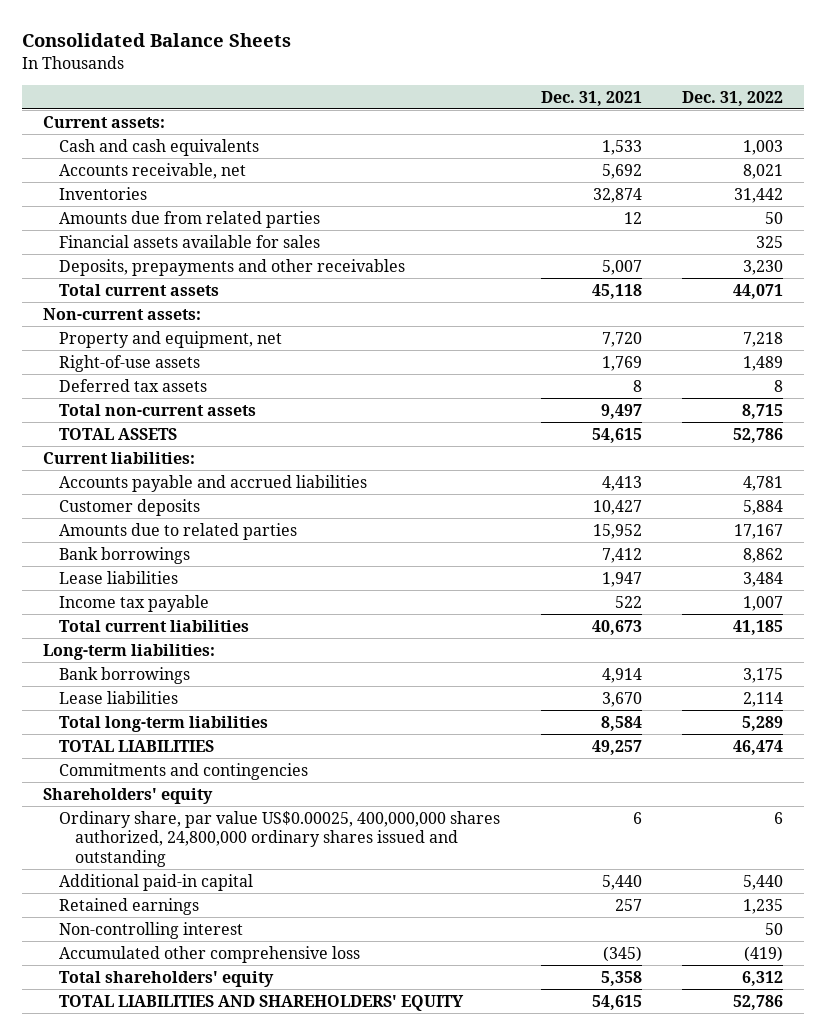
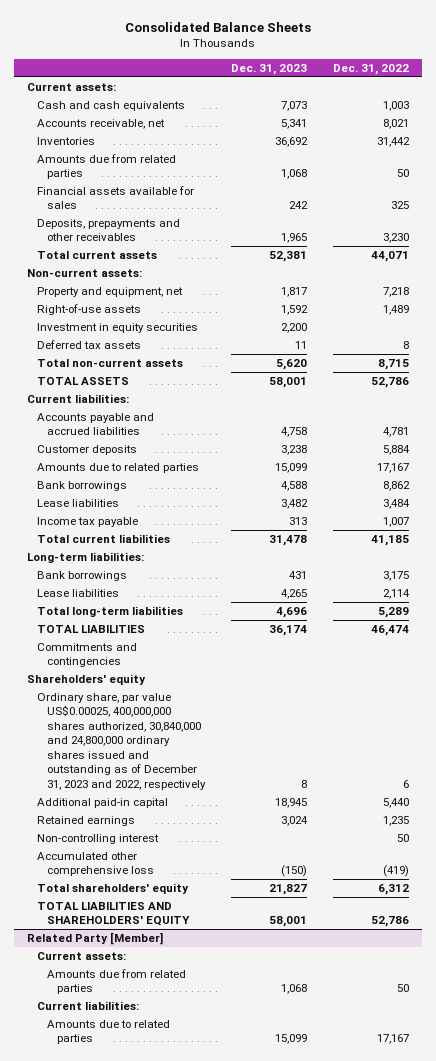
- | Dec. 31, 2021 | Dec. 31, 2022
+ | Dec. 31, 2023 | Dec. 31, 2022
+ Investment in equity securities | 2,200 |
- Ordinary share, par value US$0.00025, 400,000,000 shares authorized, 24,800,000 ordinary shares issued and outstanding | 6 | 6
+ Ordinary share, par value US$0.00025, 400,000,000 shares authorized, 30,840,000 and 24,800,000 ordinary shares issued and outstanding as of December 31, 2023 and 2022, respectively | 8 | 6
+ Related Party [Member]
+ Current assets:
+ Amounts due from related parties | 1,068 | 50
+ Current liabilities:
+ Amounts due to related parties | 15,099 | 17,167

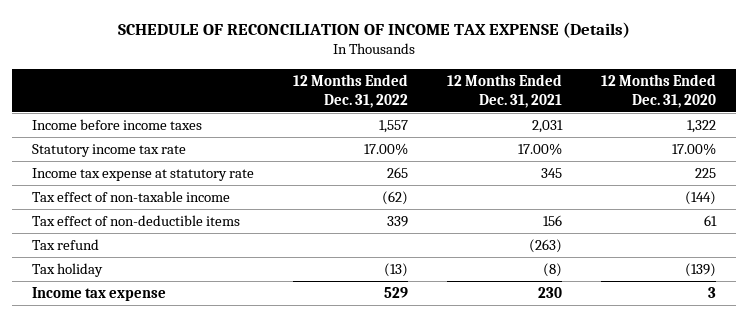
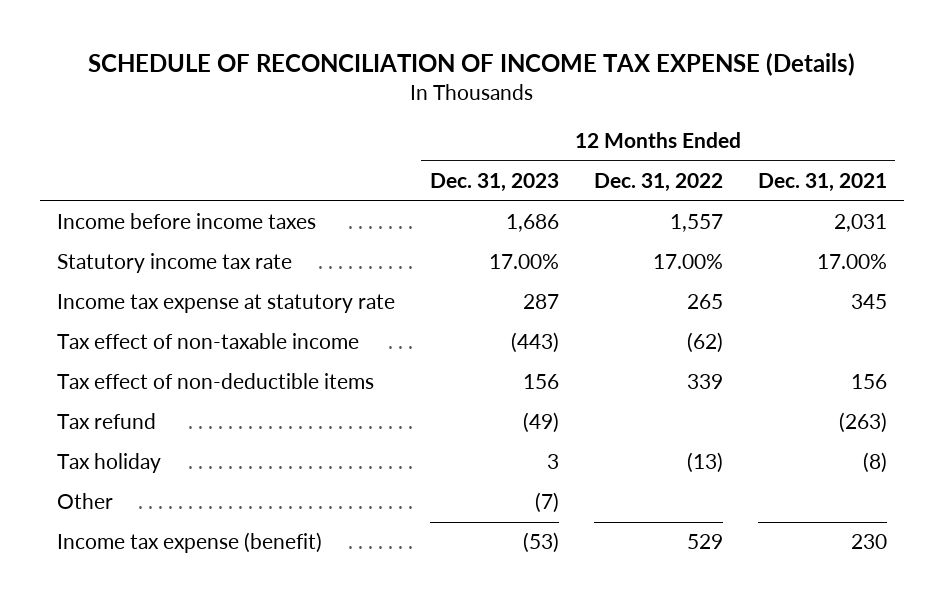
- | 12 Months Ended Dec. 31, 2022 | 12 Months Ended Dec. 31, 2021 | 12 Months Ended Dec. 31, 2020
+ | 12 Months Ended Dec. 31, 2023 | 12 Months Ended Dec. 31, 2022 | 12 Months Ended Dec. 31, 2021
- Income tax expense | 529 | 230 | 3
+ Other | (7) | |
+ Income tax expense (benefit) | (53) | 529 | 230

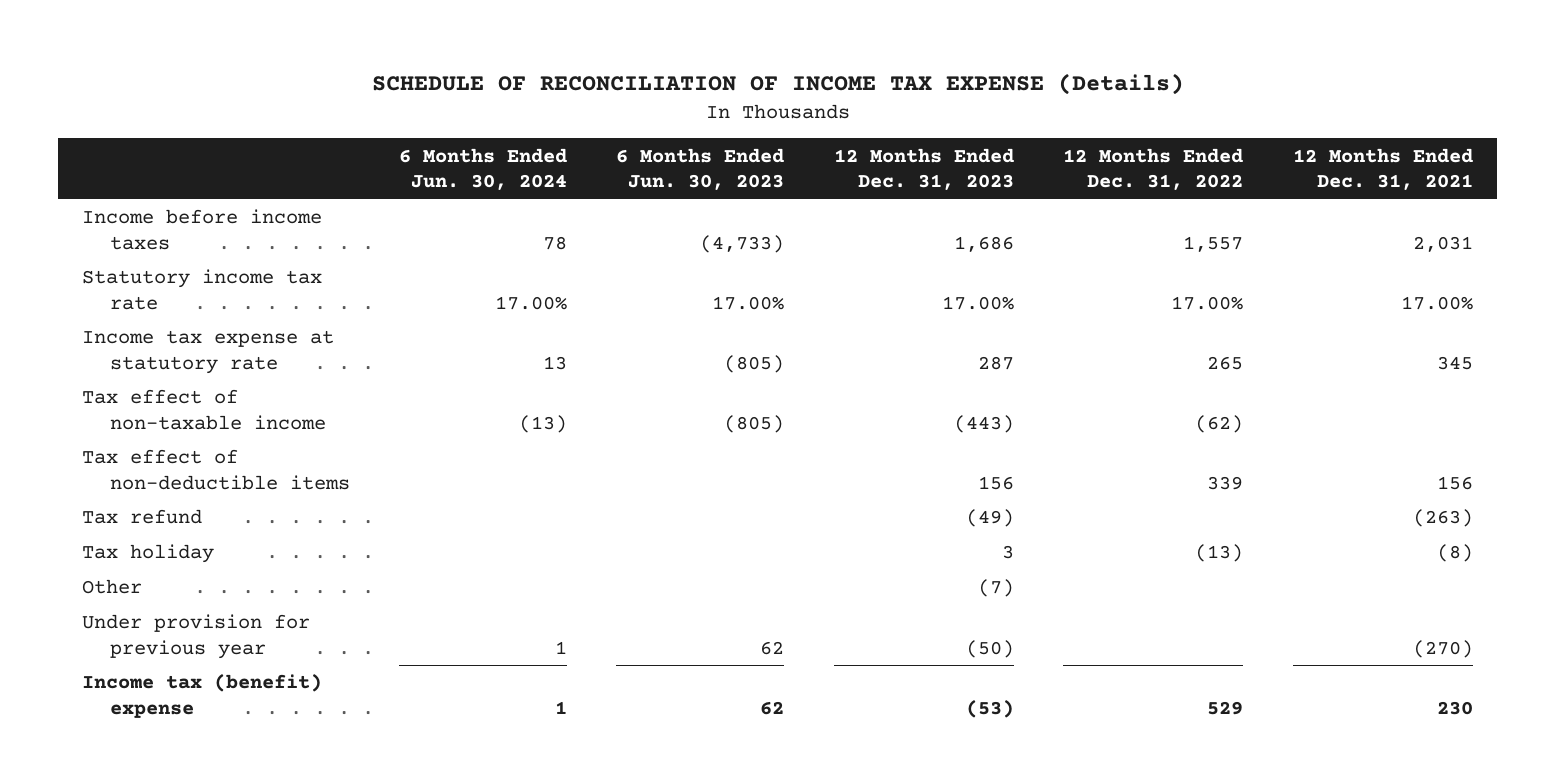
- | 12 Months Ended Dec. 31, 2023 | 12 Months Ended Dec. 31, 2022 | 12 Months Ended Dec. 31, 2021
+ | 6 Months Ended Jun. 30, 2024 | 6 Months Ended Jun. 30, 2023 | 12 Months Ended Dec. 31, 2023 | 12 Months Ended Dec. 31, 2022 | 12 Months Ended Dec. 31, 2021
- Income tax expense (benefit) | (53) | 529 | 230
+ Under provision for previous year | 1 | 62 | (50) | | (270)
+ Income tax (benefit) expense | 1 | 62 | (53) | 529 | 230

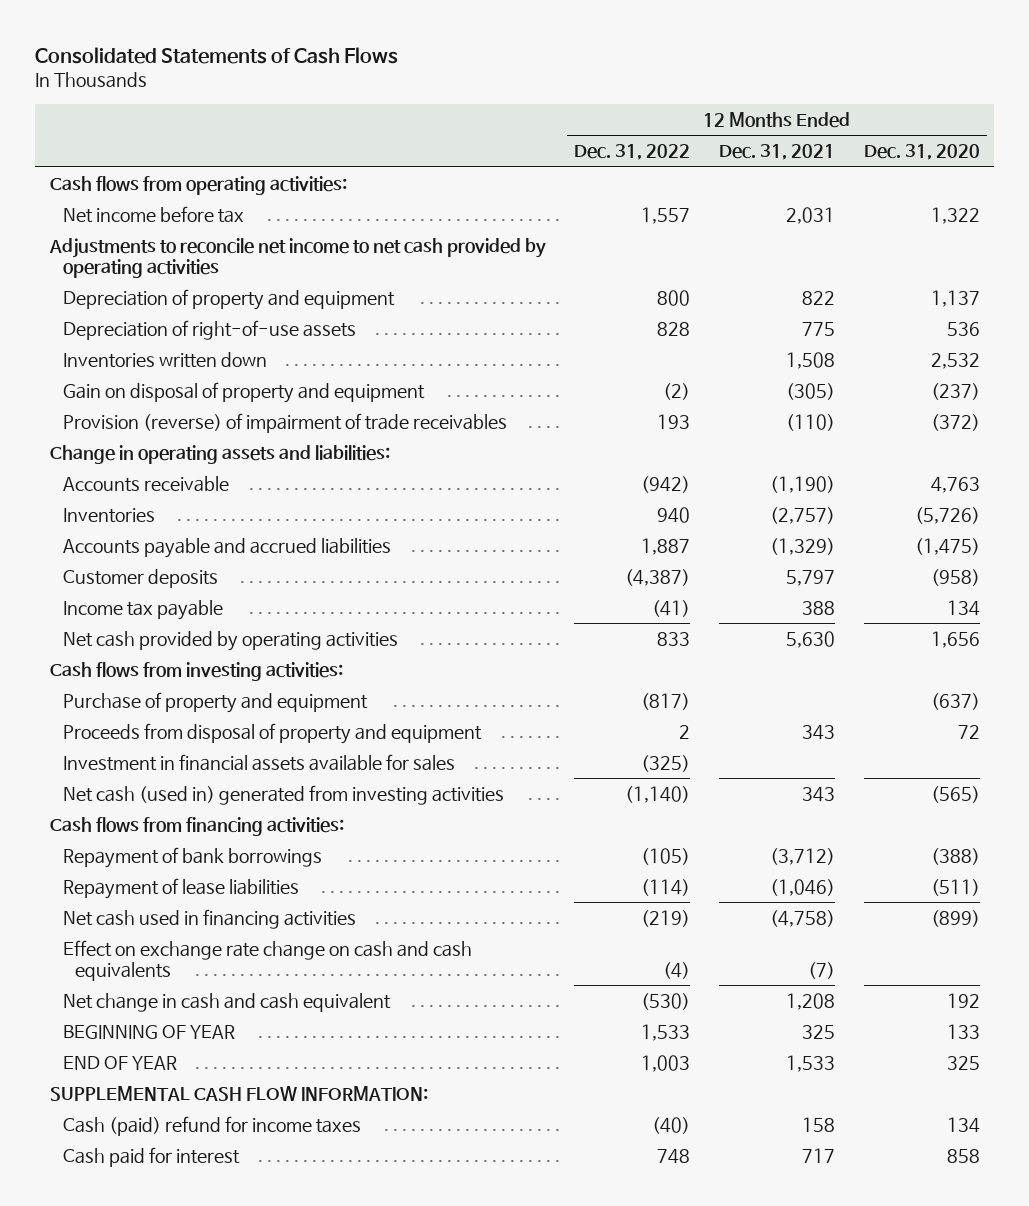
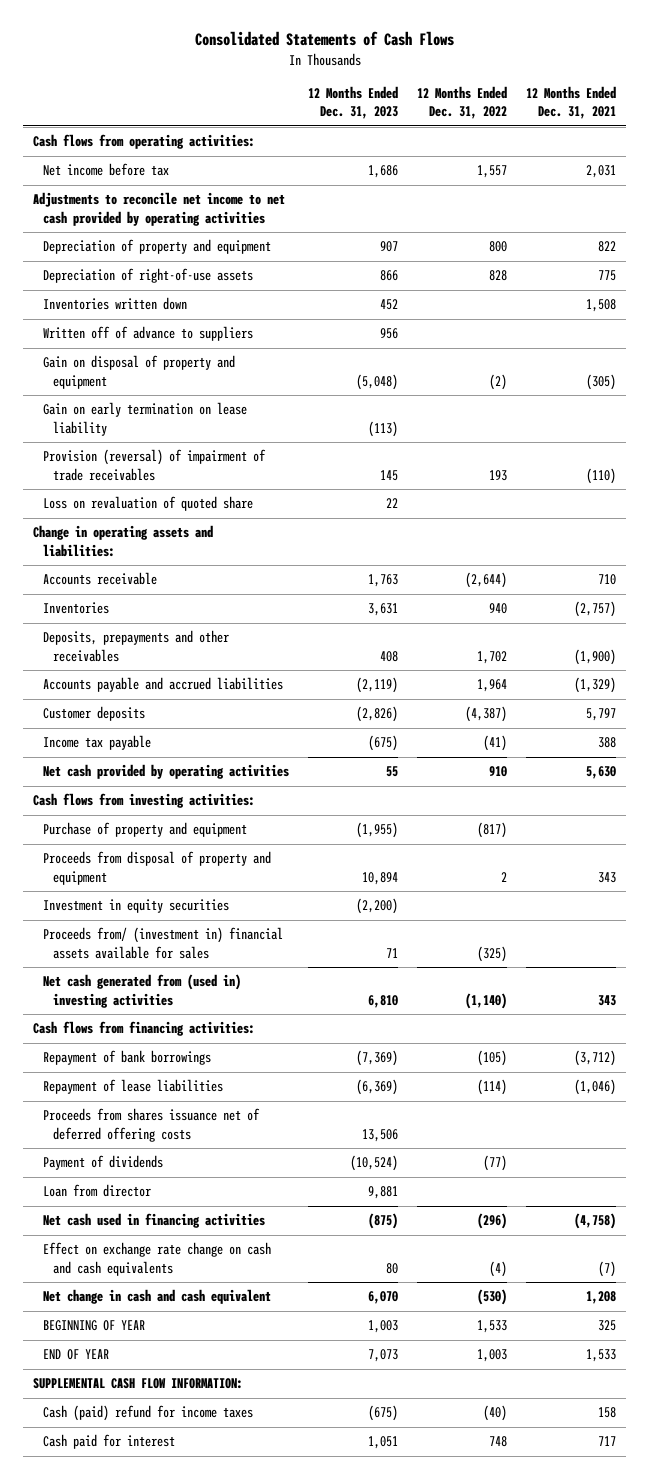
- | 12 Months Ended Dec. 31, 2022 | 12 Months Ended Dec. 31, 2021 | 12 Months Ended Dec. 31, 2020
+ | 12 Months Ended Dec. 31, 2023 | 12 Months Ended Dec. 31, 2022 | 12 Months Ended Dec. 31, 2021
+ Written off of advance to suppliers | 956 | |
- Provision (reverse) of impairment of trade receivables | 193 | (110) | (372)
+ Gain on early termination on lease liability | (113) | |
+ Provision (reversal) of impairment of trade receivables | 145 | 193 | (110)
+ Loss on revaluation of quoted share | 22 | |
- Accounts receivable | (942) | (1,190) | 4,763
+ Accounts receivable | 1,763 | (2,644) | 710
- Accounts payable and accrued liabilities | 1,887 | (1,329) | (1,475)
+ Deposits, prepayments and other receivables | 408 | 1,702 | (1,900)
+ Accounts payable and accrued liabilities | (2,119) | 1,964 | (1,329)
- Net cash provided by operating activities | 833 | 5,630 | 1,656
+ Net cash provided by operating activities | 55 | 910 | 5,630
- Investment in financial assets available for sales | (325) | |
- Net cash (used in) generated from investing activities | (1,140) | 343 | (565)
+ Investment in equity securities | (2,200) | |
+ Proceeds from/ (investment in) financial assets available for sales | 71 | (325) |
+ Net cash generated from (used in) investing activities | 6,810 | (1,140) | 343
- Net cash used in financing activities | (219) | (4,758) | (899)
+ Proceeds from shares issuance net of deferred offering costs | 13,506 | |
+ Payment of dividends | (10,524) | (77) |
+ Loan from director | 9,881 | |
+ Net cash used in financing activities | (875) | (296) | (4,758)

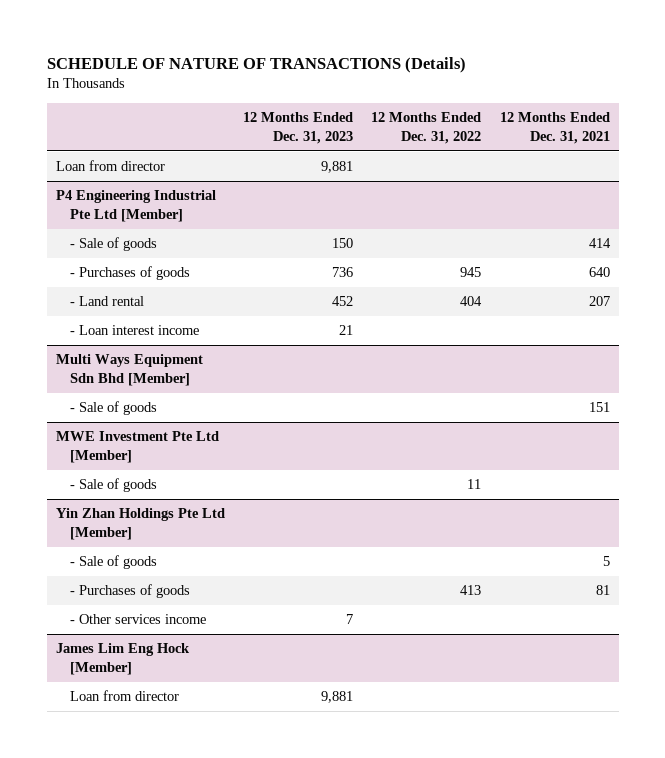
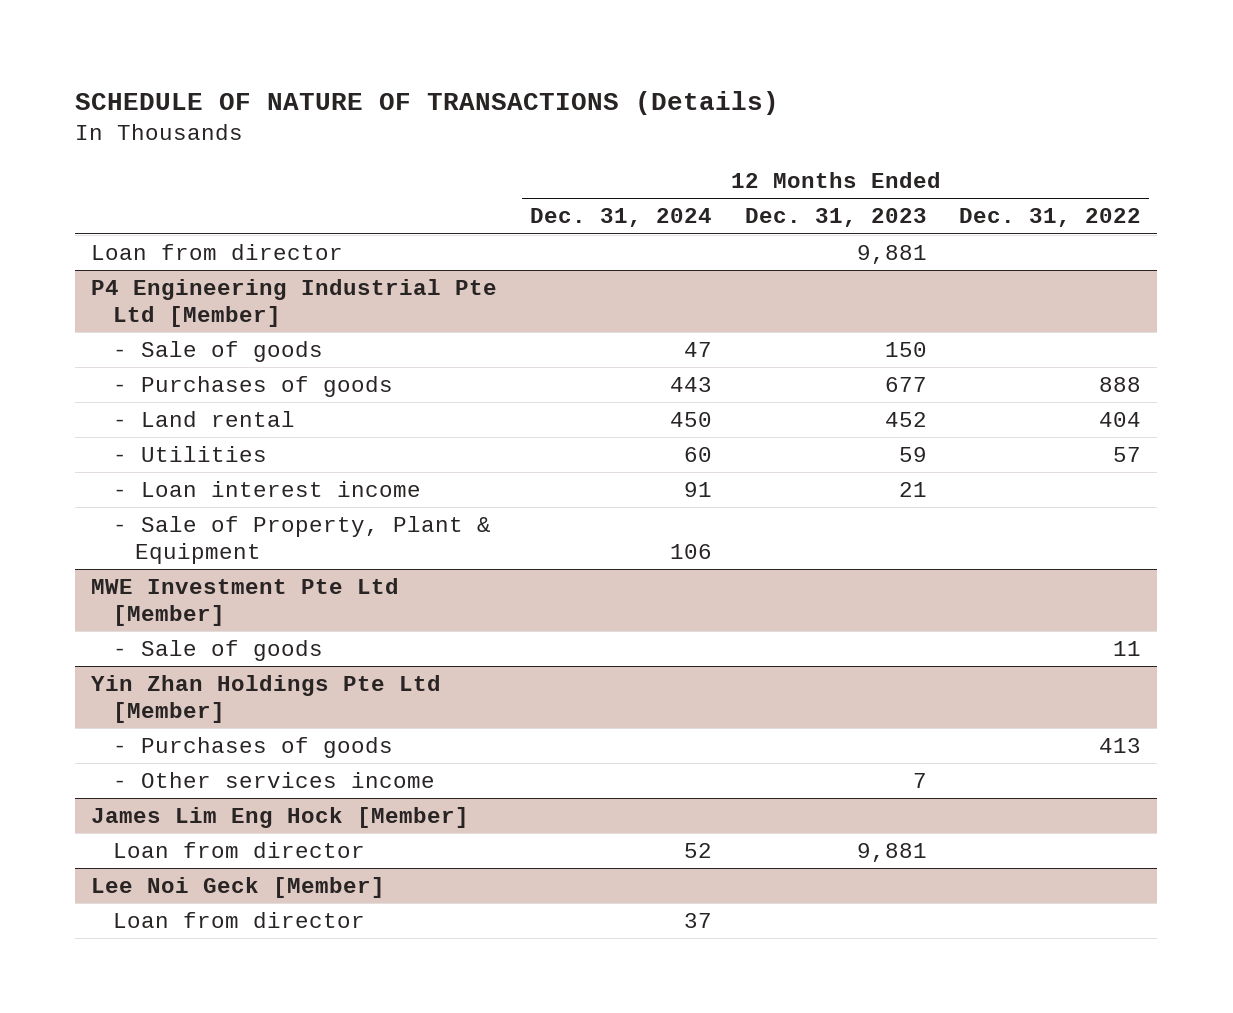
- | 12 Months Ended Dec. 31, 2023 | 12 Months Ended Dec. 31, 2022 | 12 Months Ended Dec. 31, 2021
+ | 12 Months Ended Dec. 31, 2024 | 12 Months Ended Dec. 31, 2023 | 12 Months Ended Dec. 31, 2022
@ P4 Engineering Industrial Pte Ltd [Member]
- - Purchases of goods | 736 | 945 | 640
+ - Purchases of goods | 443 | 677 | 888
+ - Utilities | 60 | 59 | 57
- Multi Ways Equipment Sdn Bhd [Member]
- - Sale of goods | | | 151
@ P4 Engineering Industrial Pte Ltd [Member]
+ - Sale of Property, Plant & Equipment | 106 | |
@ Yin Zhan Holdings Pte Ltd [Member]
- - Sale of goods | | | 5
+ Lee Noi Geck [Member]
+ Loan from director | 37 | |

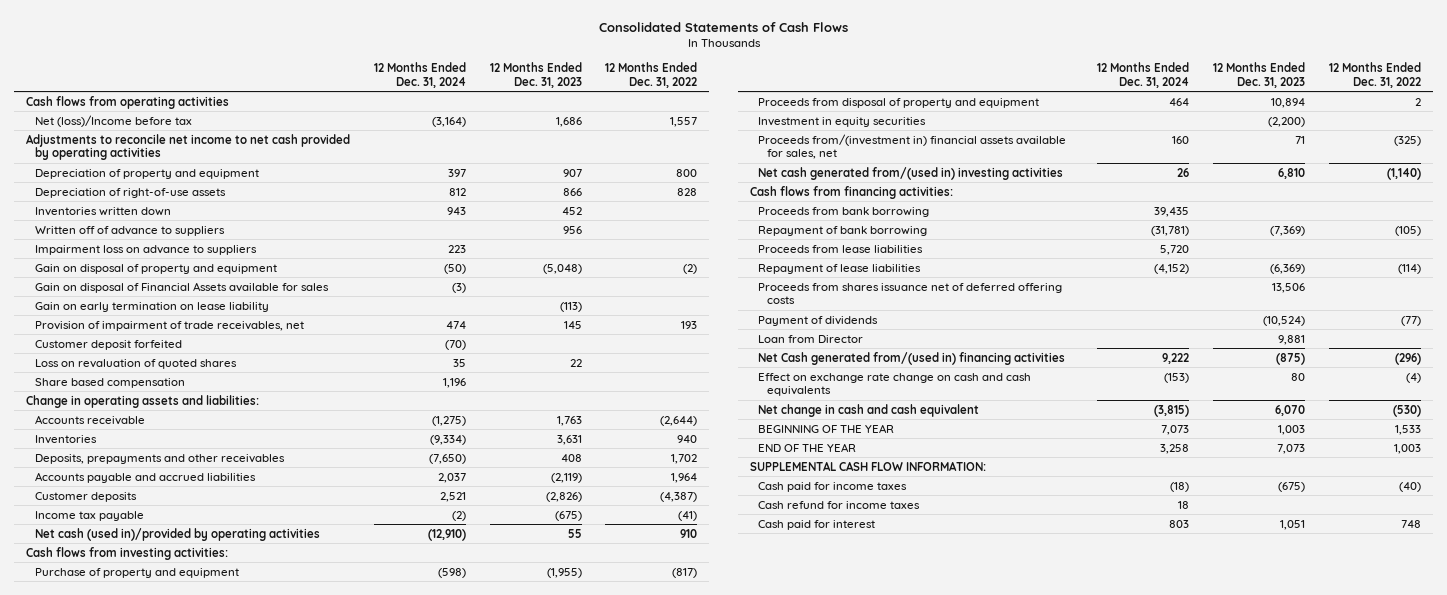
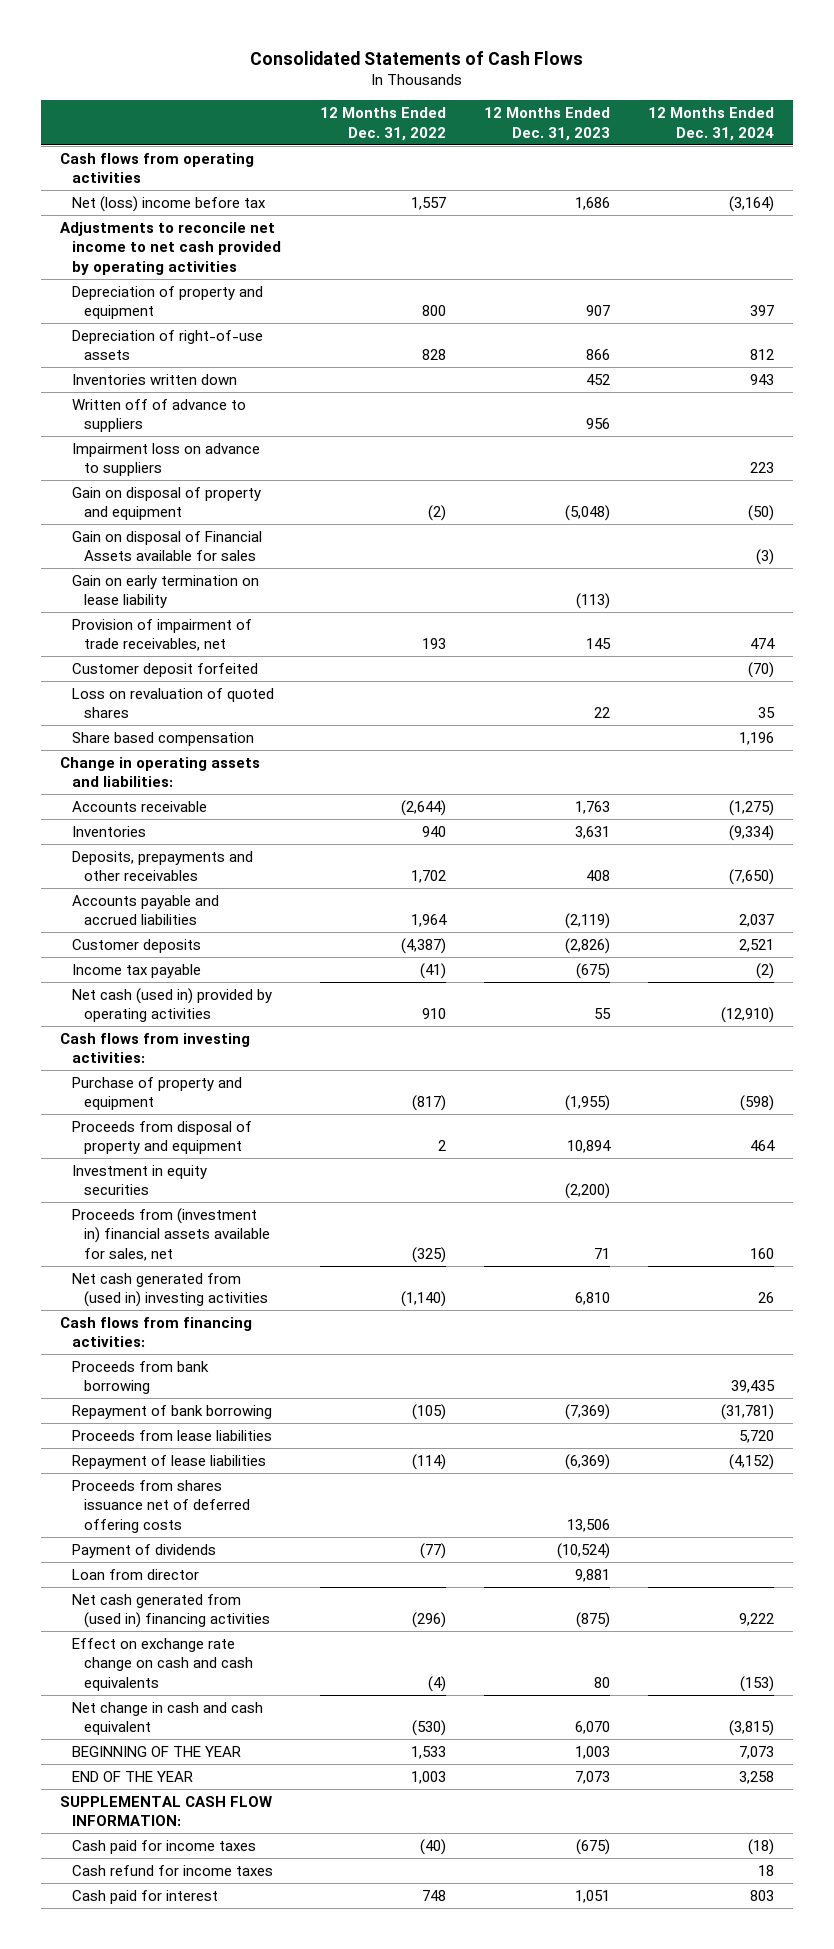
- | 12 Months Ended Dec. 31, 2024 | 12 Months Ended Dec. 31, 2023 | 12 Months Ended Dec. 31, 2022
+ | 12 Months Ended Dec. 31, 2022 | 12 Months Ended Dec. 31, 2023 | 12 Months Ended Dec. 31, 2024
- Net (loss)/Income before tax | (3,164) | 1,686 | 1,557
+ Net (loss) income before tax | 1,557 | 1,686 | (3,164)
- Net cash (used in)/provided by operating activities | (12,910) | 55 | 910
+ Net cash (used in) provided by operating activities | 910 | 55 | (12,910)
- Proceeds from/(investment in) financial assets available for sales, net | 160 | 71 | (325)
- Net cash generated from/(used in) investing activities | 26 | 6,810 | (1,140)
+ Proceeds from (investment in) financial assets available for sales, net | (325) | 71 | 160
+ Net cash generated from (used in) investing activities | (1,140) | 6,810 | 26
- Loan from Director | | 9,881 |
- Net Cash generated from/(used in) financing activities | 9,222 | (875) | (296)
+ Loan from director | | 9,881 |
+ Net cash generated from (used in) financing activities | (296) | (875) | 9,222

